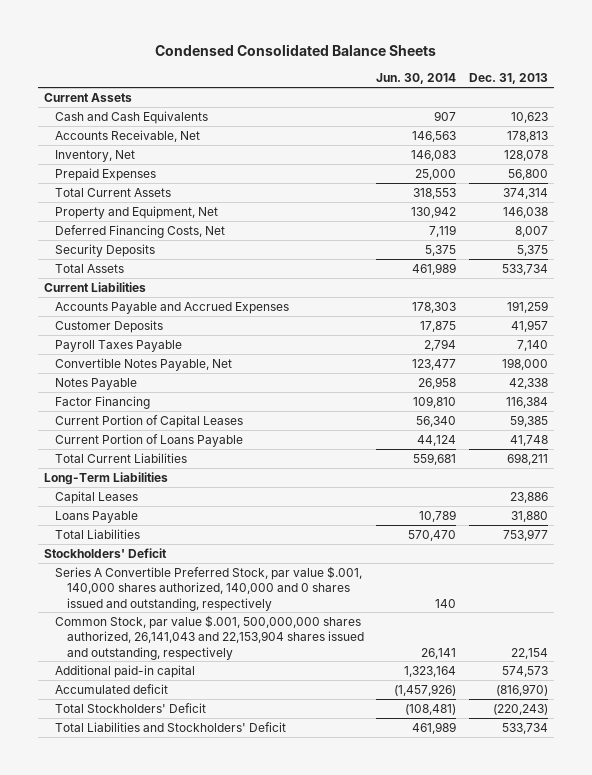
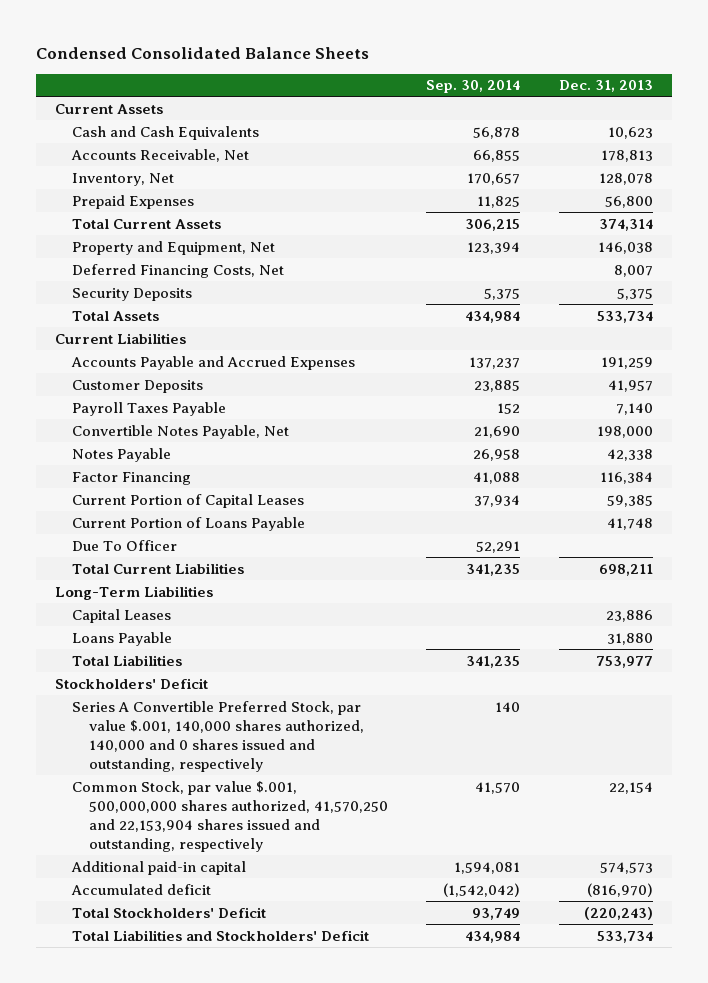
- | Jun. 30, 2014 | Dec. 31, 2013
+ | Sep. 30, 2014 | Dec. 31, 2013
+ Due To Officer | 52,291 |
- Common Stock, par value $.001, 500,000,000 shares authorized, 26,141,043 and 22,153,904 shares issued and outstanding, respectively | 26,141 | 22,154
+ Common Stock, par value $.001, 500,000,000 shares authorized, 41,570,250 and 22,153,904 shares issued and outstanding, respectively | 41,570 | 22,154

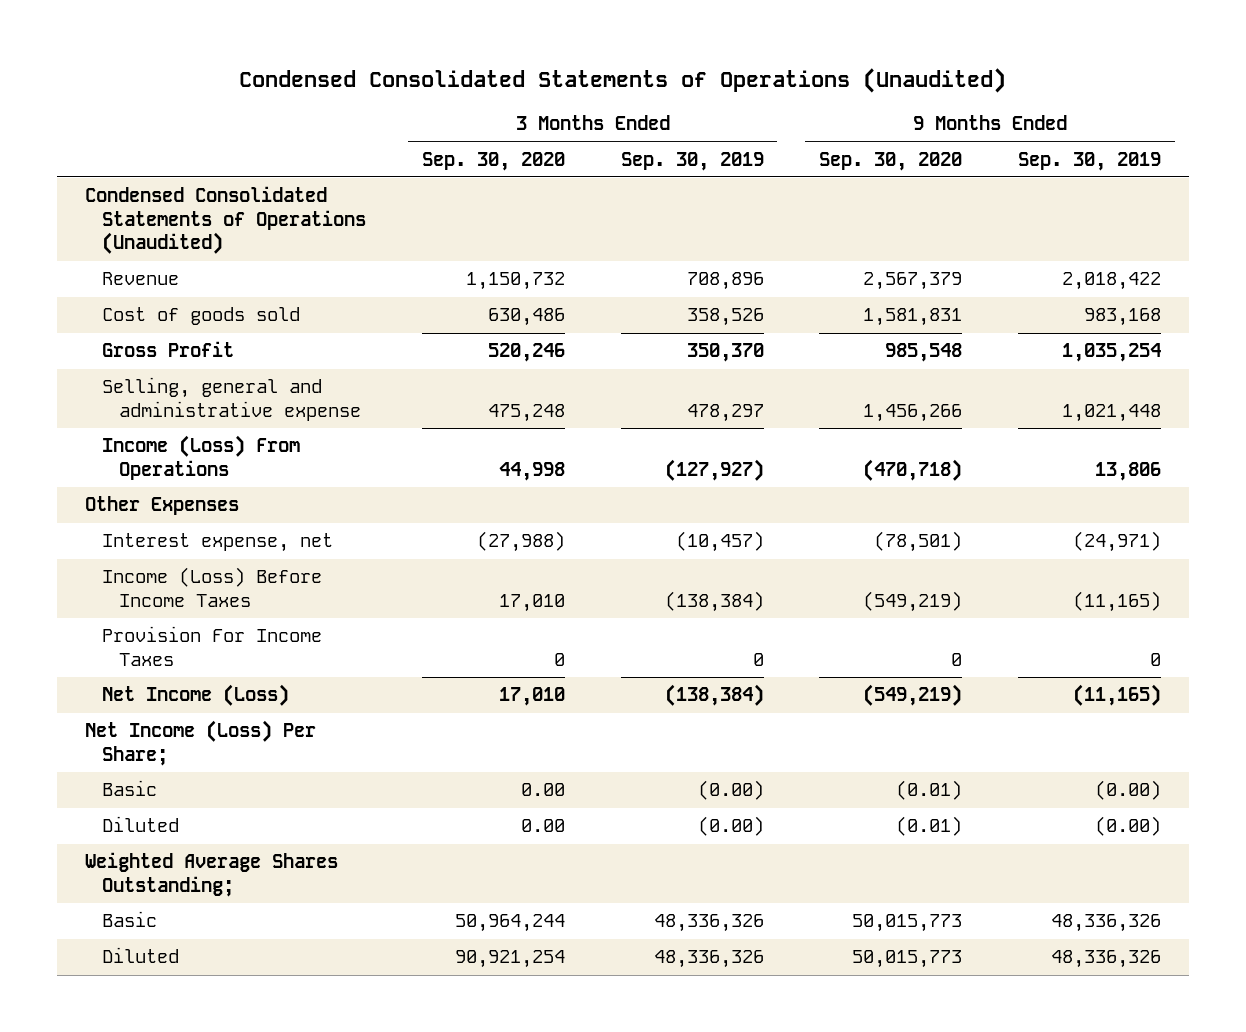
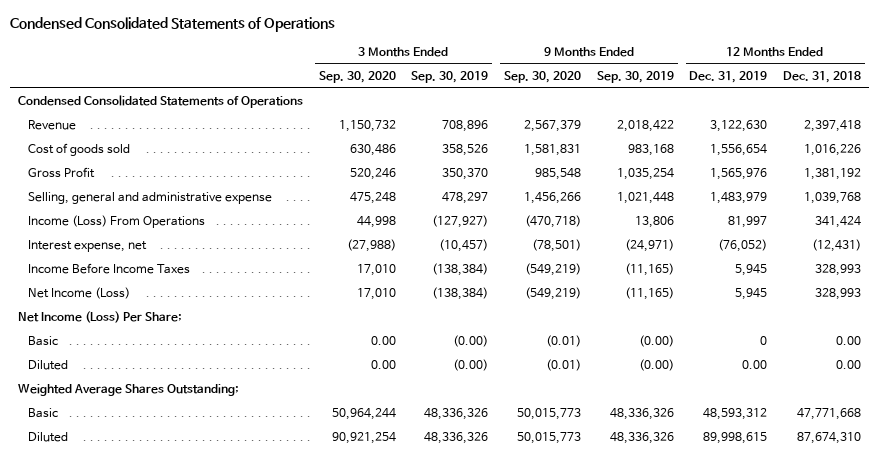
- Condensed Consolidated Statements of Operations (Unaudited)
+ Condensed Consolidated Statements of Operations
- | 3 Months Ended Sep. 30, 2020 | 3 Months Ended Sep. 30, 2019 | 9 Months Ended Sep. 30, 2020 | 9 Months Ended Sep. 30, 2019
+ | 3 Months Ended Sep. 30, 2020 | 3 Months Ended Sep. 30, 2019 | 9 Months Ended Sep. 30, 2020 | 9 Months Ended Sep. 30, 2019 | 12 Months Ended Dec. 31, 2019 | 12 Months Ended Dec. 31, 2018
- Condensed Consolidated Statements of Operations (Unaudited)
+ Condensed Consolidated Statements of Operations
- Other Expenses
- Income (Loss) Before Income Taxes | 17,010 | (138,384) | (549,219) | (11,165)
- Provision For Income Taxes | 0 | 0 | 0 | 0
+ Income Before Income Taxes | 17,010 | (138,384) | (549,219) | (11,165) | 5,945 | 328,993

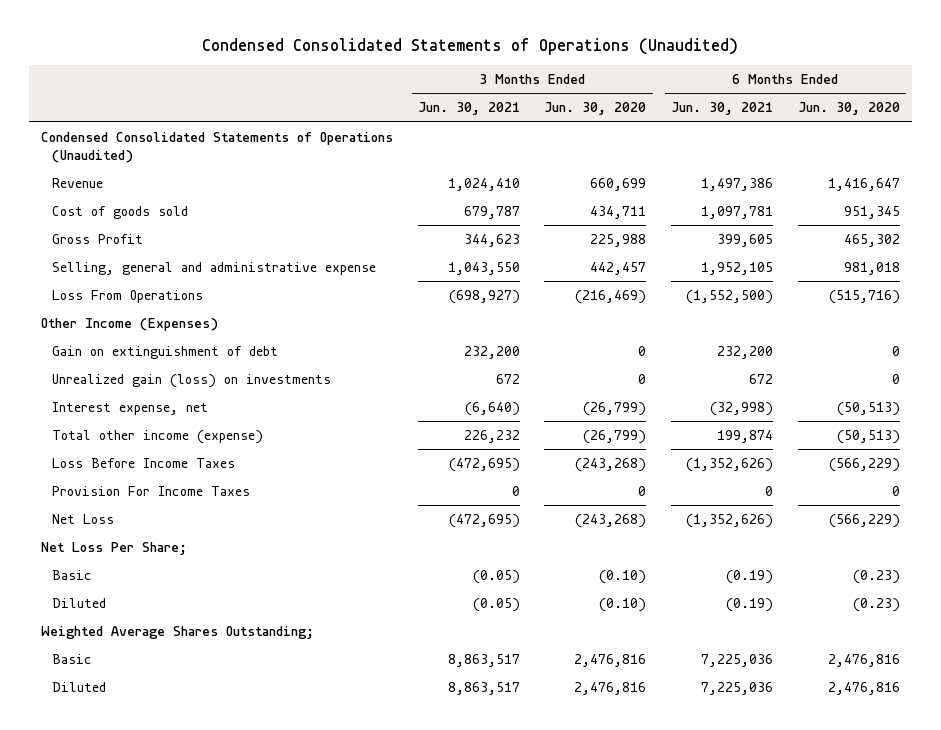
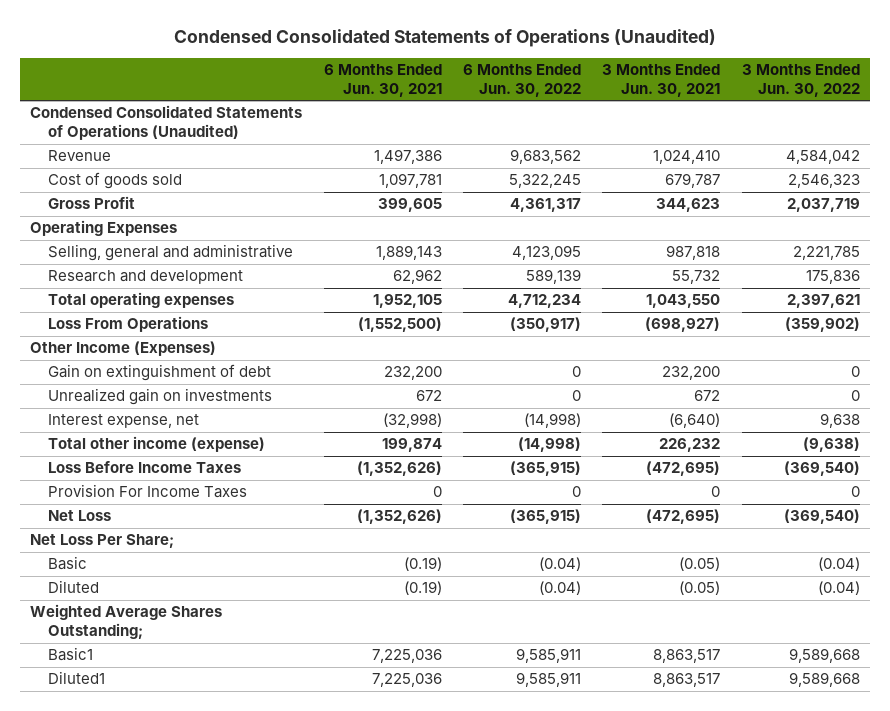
- | 3 Months Ended Jun. 30, 2021 | 3 Months Ended Jun. 30, 2020 | 6 Months Ended Jun. 30, 2021 | 6 Months Ended Jun. 30, 2020
+ | 6 Months Ended Jun. 30, 2021 | 6 Months Ended Jun. 30, 2022 | 3 Months Ended Jun. 30, 2021 | 3 Months Ended Jun. 30, 2022
- Selling, general and administrative expense | 1,043,550 | 442,457 | 1,952,105 | 981,018
+ Operating Expenses
+ Selling, general and administrative | 1,889,143 | 4,123,095 | 987,818 | 2,221,785
+ Research and development | 62,962 | 589,139 | 55,732 | 175,836
+ Total operating expenses | 1,952,105 | 4,712,234 | 1,043,550 | 2,397,621
- Unrealized gain (loss) on investments | 672 | 0 | 672 | 0
+ Unrealized gain on investments | 672 | 0 | 672 | 0
- Basic | 8,863,517 | 2,476,816 | 7,225,036 | 2,476,816
- Diluted | 8,863,517 | 2,476,816 | 7,225,036 | 2,476,816
+ Basic1 | 7,225,036 | 9,585,911 | 8,863,517 | 9,589,668
+ Diluted1 | 7,225,036 | 9,585,911 | 8,863,517 | 9,589,668

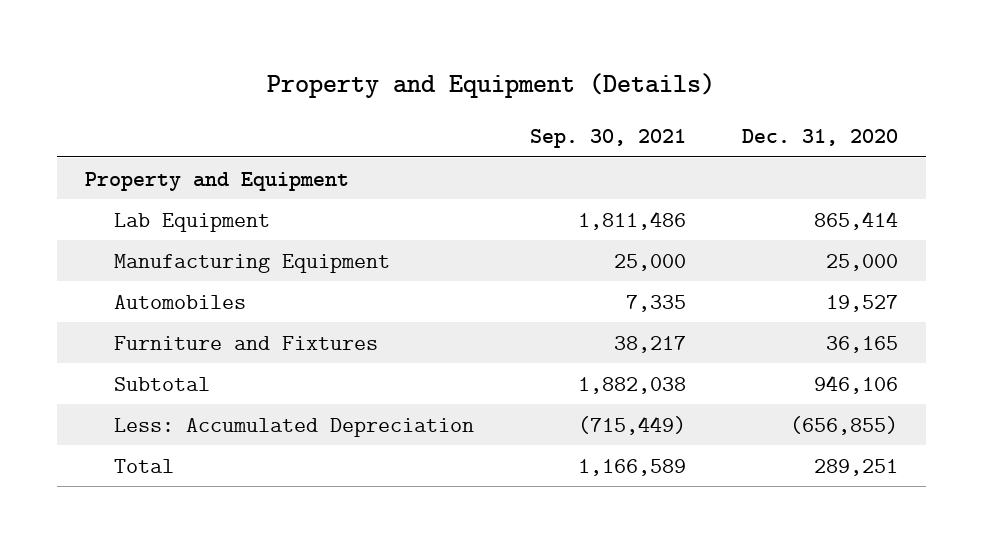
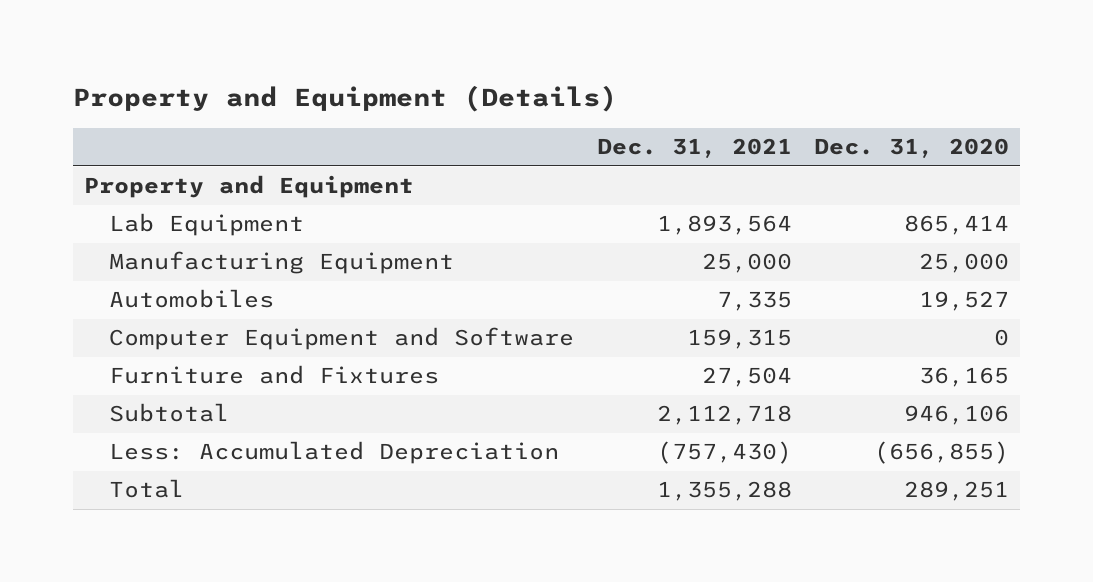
- | Sep. 30, 2021 | Dec. 31, 2020
+ | Dec. 31, 2021 | Dec. 31, 2020
+ Computer Equipment and Software | 159,315 | 0

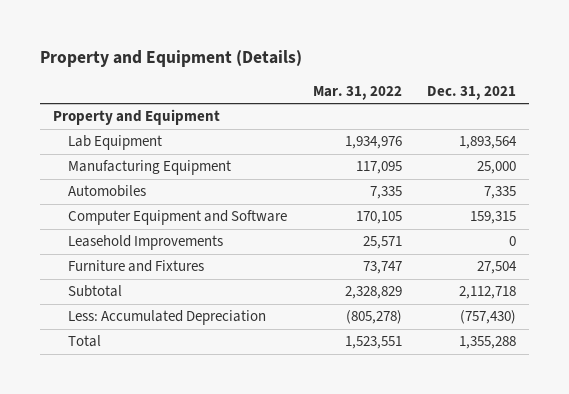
- | Dec. 31, 2021 | Dec. 31, 2020
+ | Mar. 31, 2022 | Dec. 31, 2021
+ Leasehold Improvements | 25,571 | 0

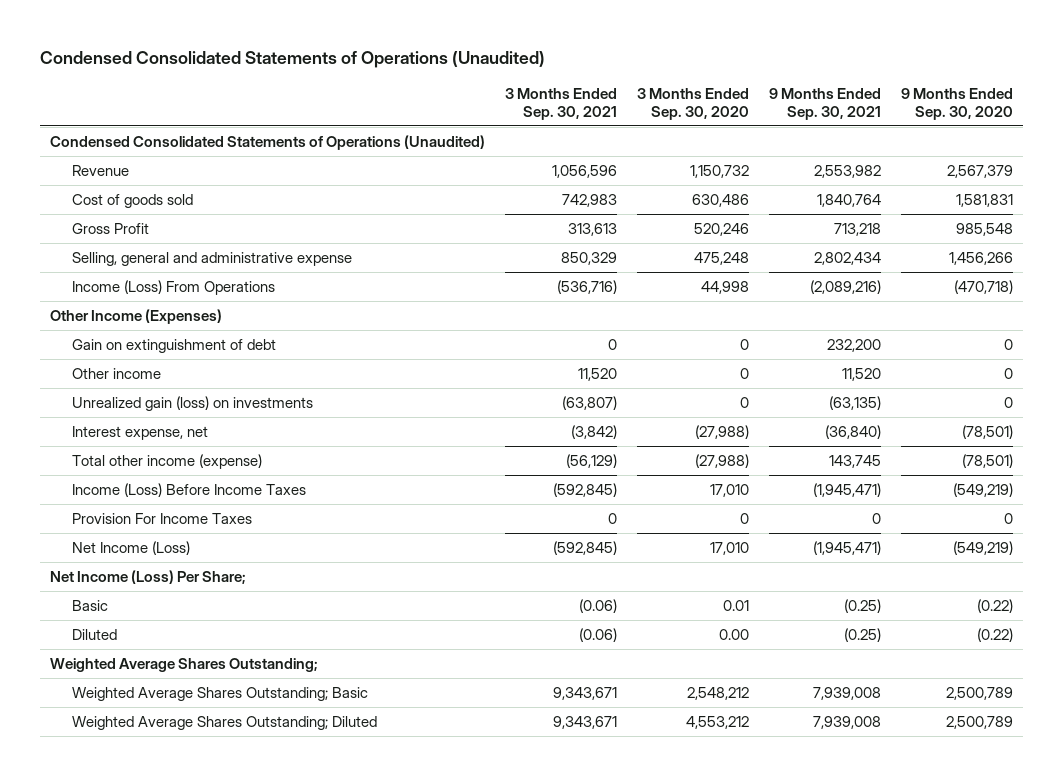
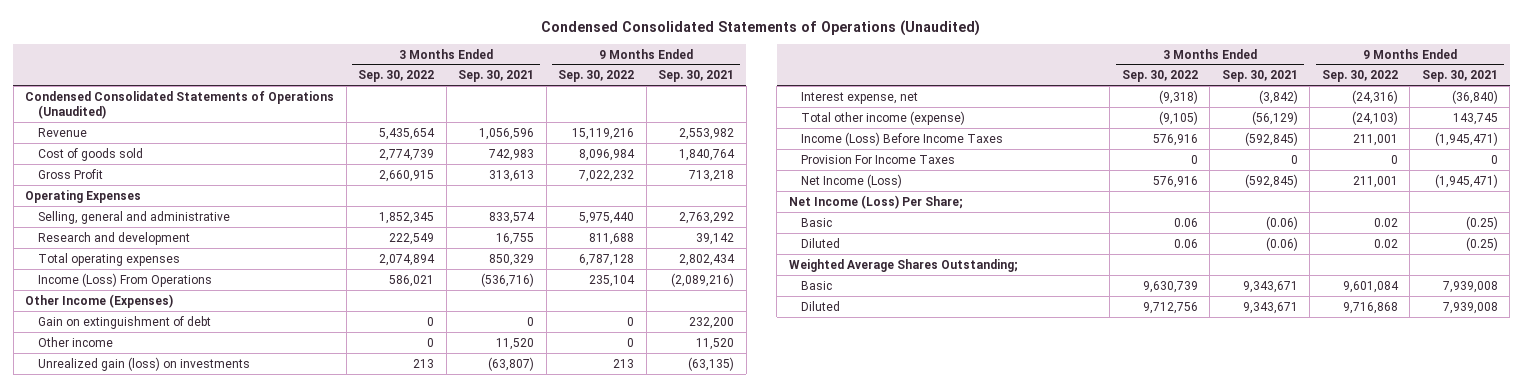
- | 3 Months Ended Sep. 30, 2021 | 3 Months Ended Sep. 30, 2020 | 9 Months Ended Sep. 30, 2021 | 9 Months Ended Sep. 30, 2020
+ | 3 Months Ended Sep. 30, 2022 | 3 Months Ended Sep. 30, 2021 | 9 Months Ended Sep. 30, 2022 | 9 Months Ended Sep. 30, 2021
- Selling, general and administrative expense | 850,329 | 475,248 | 2,802,434 | 1,456,266
+ Operating Expenses
+ Selling, general and administrative | 1,852,345 | 833,574 | 5,975,440 | 2,763,292
+ Research and development | 222,549 | 16,755 | 811,688 | 39,142
+ Total operating expenses | 2,074,894 | 850,329 | 6,787,128 | 2,802,434
- Weighted Average Shares Outstanding; Basic | 9,343,671 | 2,548,212 | 7,939,008 | 2,500,789
- Weighted Average Shares Outstanding; Diluted | 9,343,671 | 4,553,212 | 7,939,008 | 2,500,789
+ Basic | 9,630,739 | 9,343,671 | 9,601,084 | 7,939,008
+ Diluted | 9,712,756 | 9,343,671 | 9,716,868 | 7,939,008

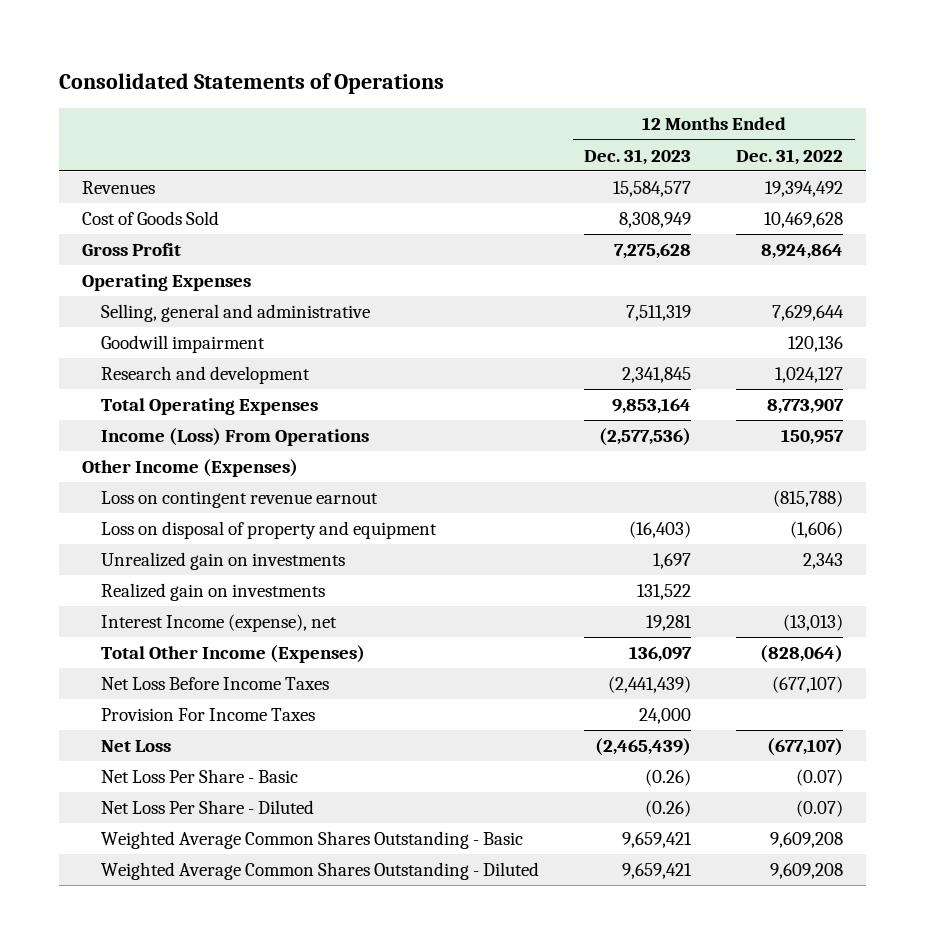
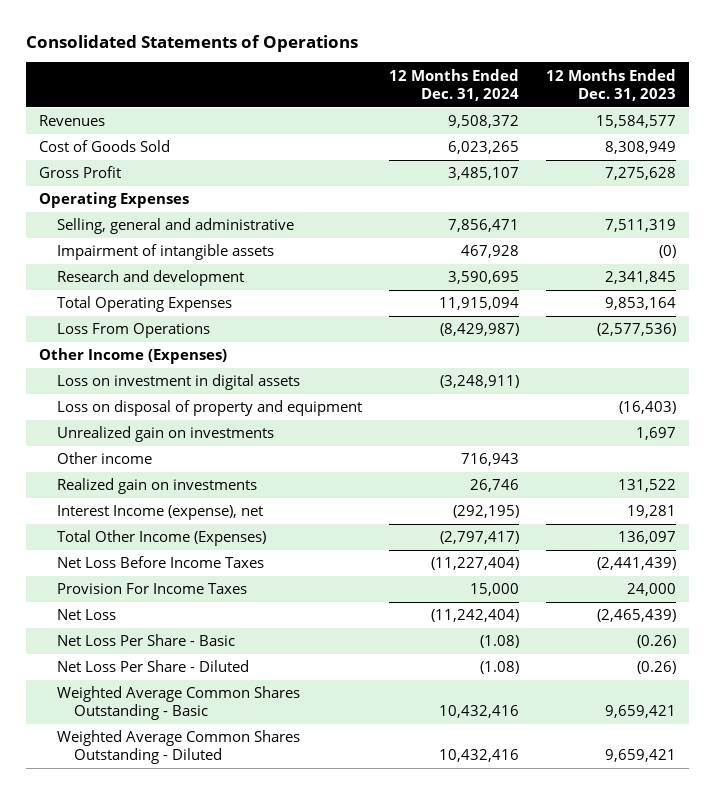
- | 12 Months Ended Dec. 31, 2023 | 12 Months Ended Dec. 31, 2022
+ | 12 Months Ended Dec. 31, 2024 | 12 Months Ended Dec. 31, 2023
- Goodwill impairment | | 120,136
+ Impairment of intangible assets | 467,928 | (0)
- Income (Loss) From Operations | (2,577,536) | 150,957
+ Loss From Operations | (8,429,987) | (2,577,536)
- Loss on contingent revenue earnout | | (815,788)
+ Loss on investment in digital assets | (3,248,911) |
+ Other income | 716,943 |

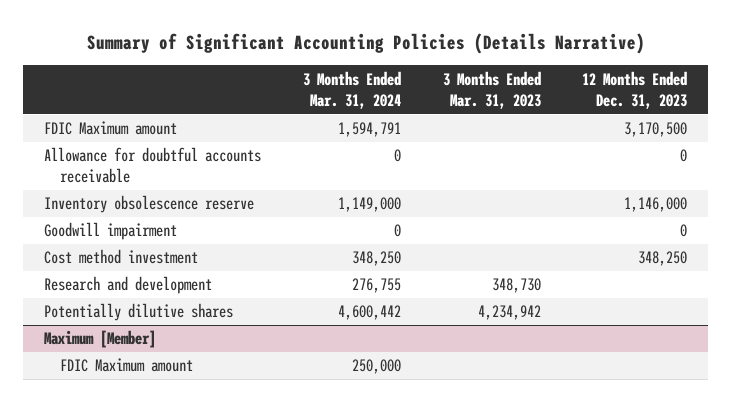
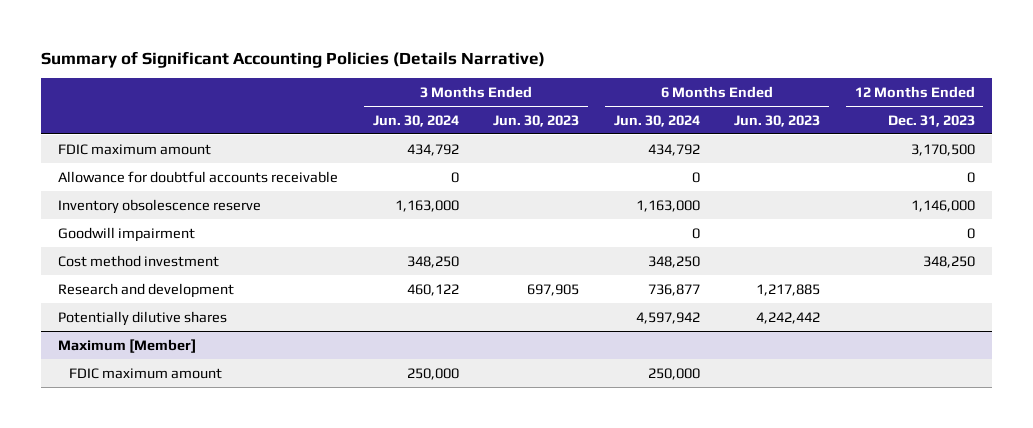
- | 3 Months Ended Mar. 31, 2024 | 3 Months Ended Mar. 31, 2023 | 12 Months Ended Dec. 31, 2023
+ | 3 Months Ended Jun. 30, 2024 | 3 Months Ended Jun. 30, 2023 | 6 Months Ended Jun. 30, 2024 | 6 Months Ended Jun. 30, 2023 | 12 Months Ended Dec. 31, 2023
- FDIC Maximum amount | 1,594,791 | | 3,170,500
+ FDIC maximum amount | 434,792 | | 434,792 | | 3,170,500
@ Maximum [Member]
- FDIC Maximum amount | 250,000 | |
+ FDIC maximum amount | 250,000 | | 250,000 | |

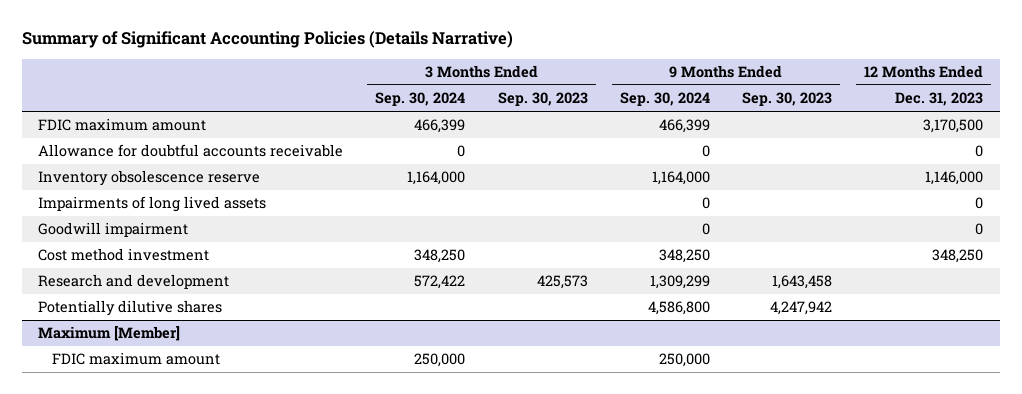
- | 3 Months Ended Jun. 30, 2024 | 3 Months Ended Jun. 30, 2023 | 6 Months Ended Jun. 30, 2024 | 6 Months Ended Jun. 30, 2023 | 12 Months Ended Dec. 31, 2023
+ | 3 Months Ended Sep. 30, 2024 | 3 Months Ended Sep. 30, 2023 | 9 Months Ended Sep. 30, 2024 | 9 Months Ended Sep. 30, 2023 | 12 Months Ended Dec. 31, 2023
+ Impairments of long lived assets | | | 0 | | 0

